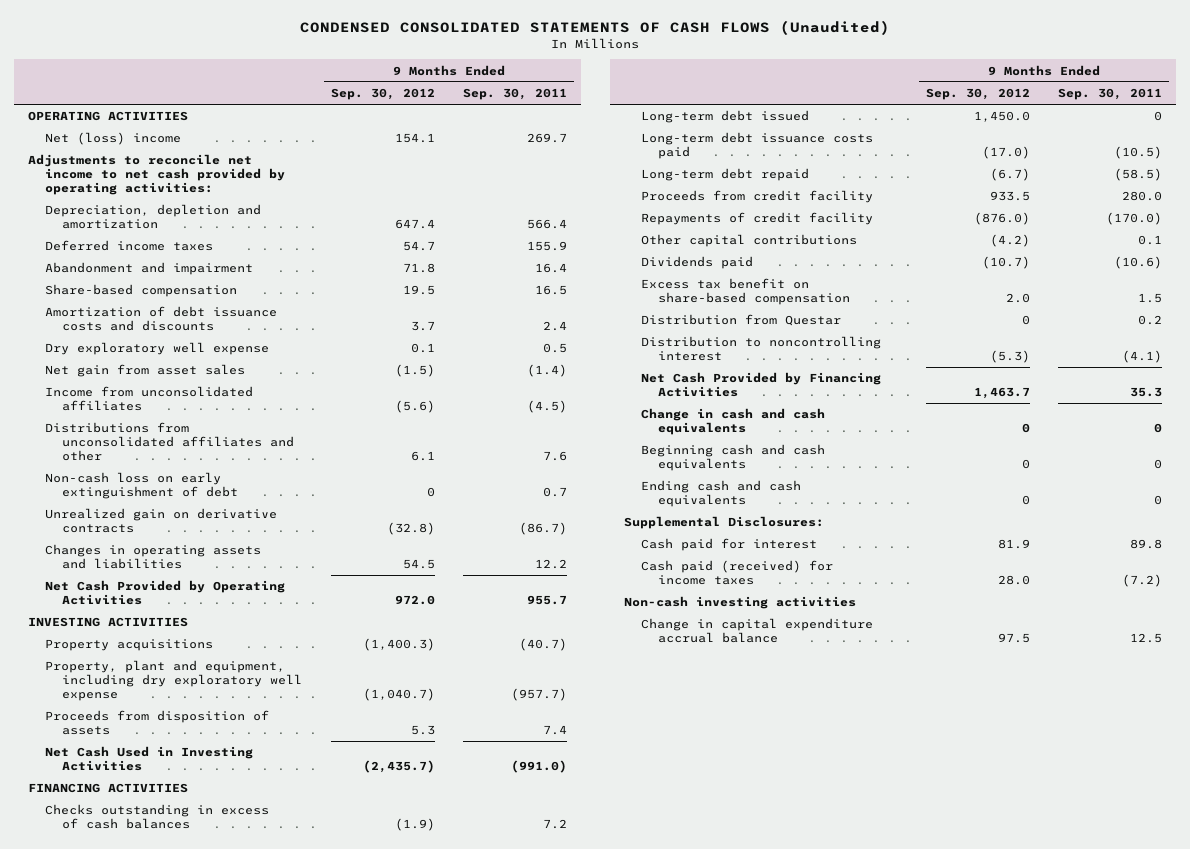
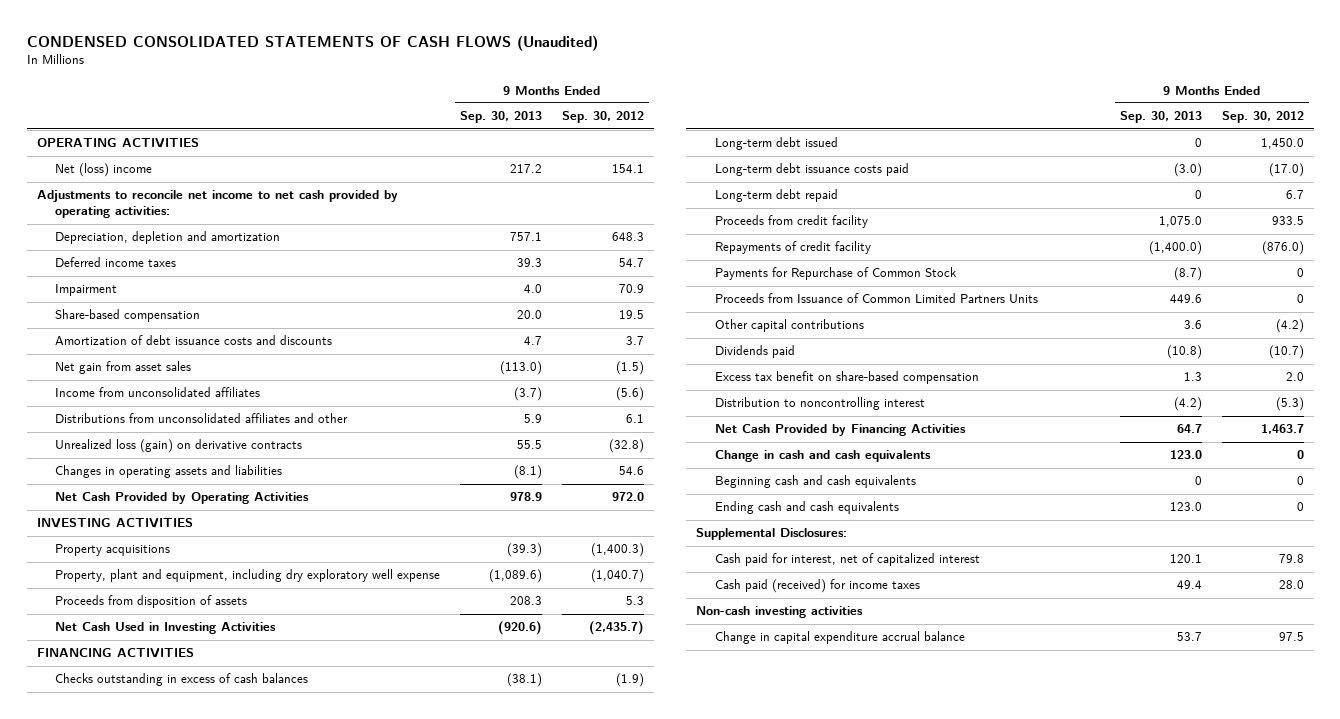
- | 9 Months Ended Sep. 30, 2012 | 9 Months Ended Sep. 30, 2011
+ | 9 Months Ended Sep. 30, 2013 | 9 Months Ended Sep. 30, 2012
- Depreciation, depletion and amortization | 647.4 | 566.4
+ Depreciation, depletion and amortization | 757.1 | 648.3
- Abandonment and impairment | 71.8 | 16.4
+ Impairment | 4.0 | 70.9
- Dry exploratory well expense | 0.1 | 0.5
- Non-cash loss on early extinguishment of debt | 0 | 0.7
- Unrealized gain on derivative contracts | (32.8) | (86.7)
- Changes in operating assets and liabilities | 54.5 | 12.2
+ Unrealized loss (gain) on derivative contracts | 55.5 | (32.8)
+ Changes in operating assets and liabilities | (8.1) | 54.6
- Long-term debt repaid | (6.7) | (58.5)
+ Long-term debt repaid | 0 | 6.7
+ Payments for Repurchase of Common Stock | (8.7) | 0
+ Proceeds from Issuance of Common Limited Partners Units | 449.6 | 0
- Distribution from Questar | 0 | 0.2
- Cash paid for interest | 81.9 | 89.8
+ Cash paid for interest, net of capitalized interest | 120.1 | 79.8

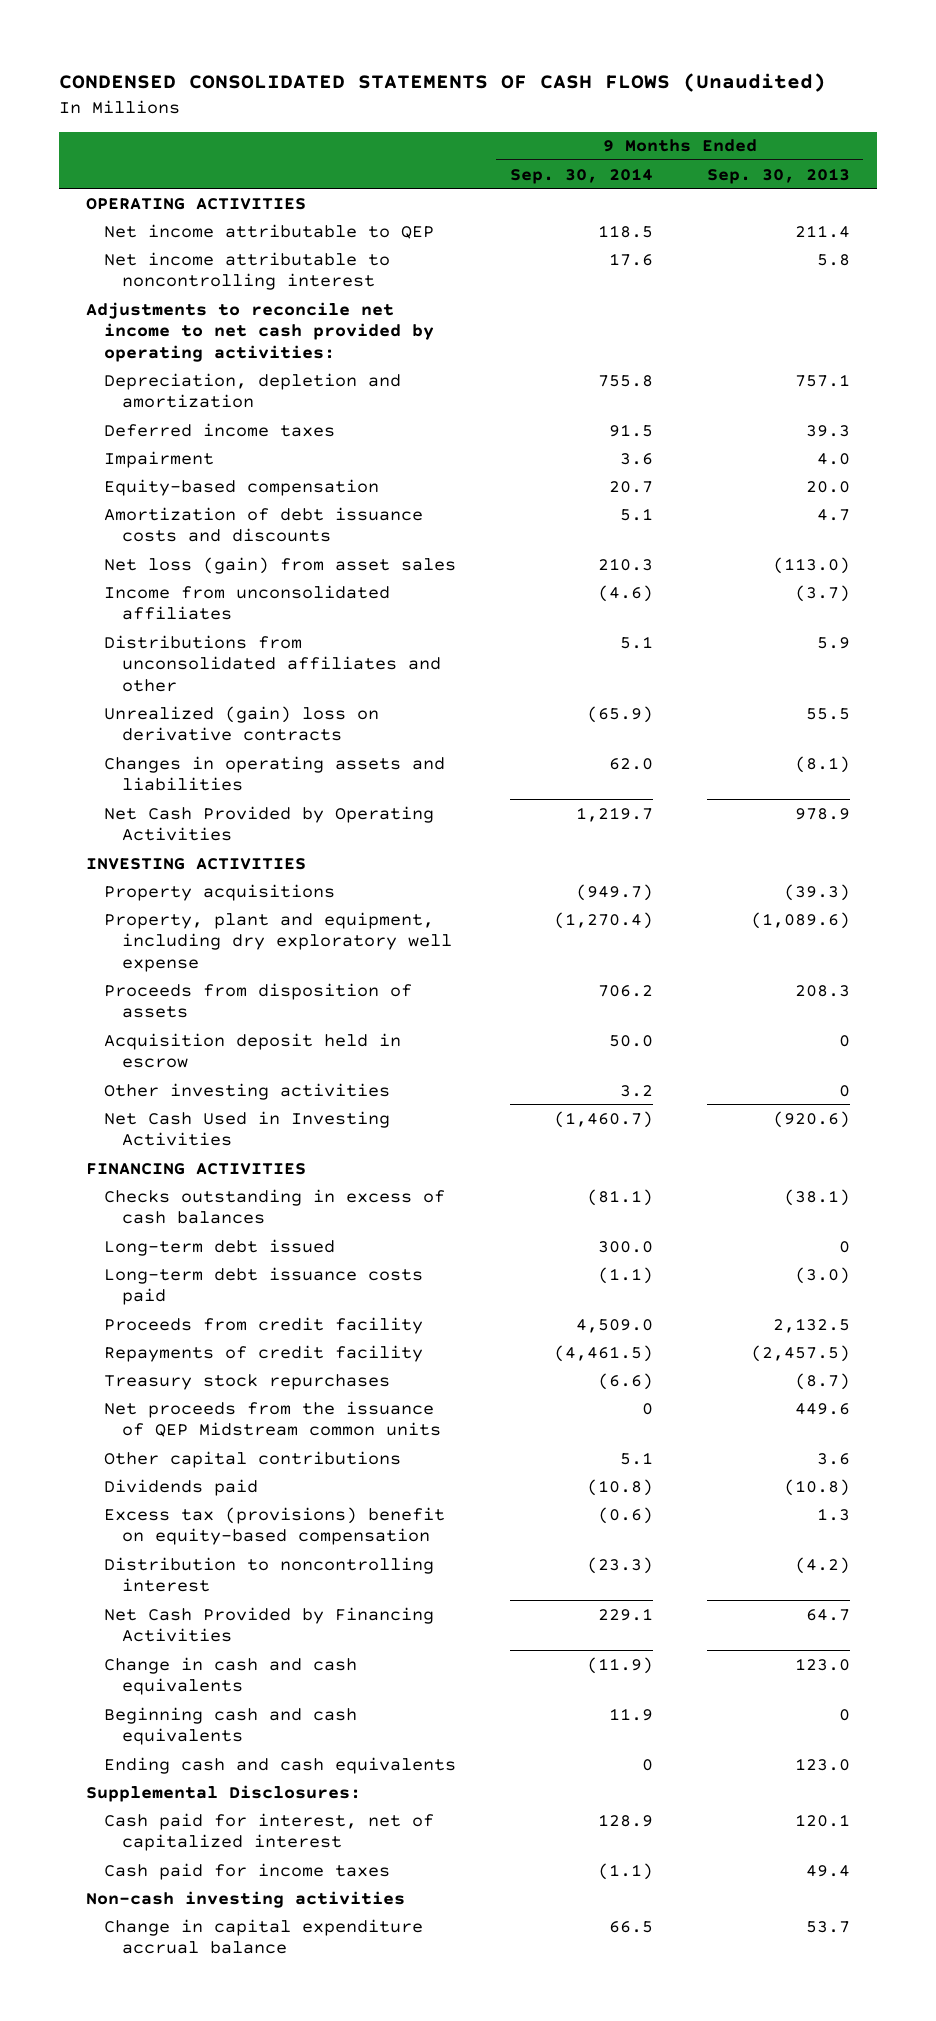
- | 9 Months Ended Sep. 30, 2013 | 9 Months Ended Sep. 30, 2012
+ | 9 Months Ended Sep. 30, 2014 | 9 Months Ended Sep. 30, 2013
- Net (loss) income | 217.2 | 154.1
+ Net income attributable to QEP | 118.5 | 211.4
+ Net income attributable to noncontrolling interest | 17.6 | 5.8
- Share-based compensation | 20.0 | 19.5
+ Equity-based compensation | 20.7 | 20.0
- Net gain from asset sales | (113.0) | (1.5)
+ Net loss (gain) from asset sales | 210.3 | (113.0)
- Unrealized loss (gain) on derivative contracts | 55.5 | (32.8)
+ Unrealized (gain) loss on derivative contracts | (65.9) | 55.5
+ Acquisition deposit held in escrow | 50.0 | 0
+ Other investing activities | 3.2 | 0
- Long-term debt repaid | 0 | 6.7
- Proceeds from credit facility | 1,075.0 | 933.5
- Repayments of credit facility | (1,400.0) | (876.0)
- Payments for Repurchase of Common Stock | (8.7) | 0
- Proceeds from Issuance of Common Limited Partners Units | 449.6 | 0
+ Proceeds from credit facility | 4,509.0 | 2,132.5
+ Repayments of credit facility | (4,461.5) | (2,457.5)
+ Treasury stock repurchases | (6.6) | (8.7)
+ Net proceeds from the issuance of QEP Midstream common units | 0 | 449.6
- Excess tax benefit on share-based compensation | 1.3 | 2.0
+ Excess tax (provisions) benefit on equity-based compensation | (0.6) | 1.3
- Cash paid (received) for income taxes | 49.4 | 28.0
+ Cash paid for income taxes | (1.1) | 49.4

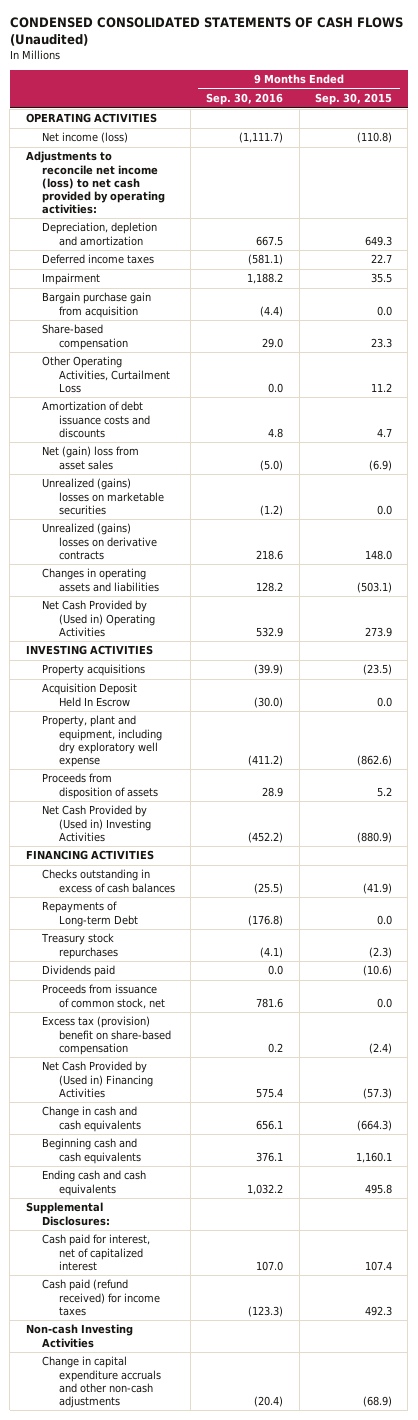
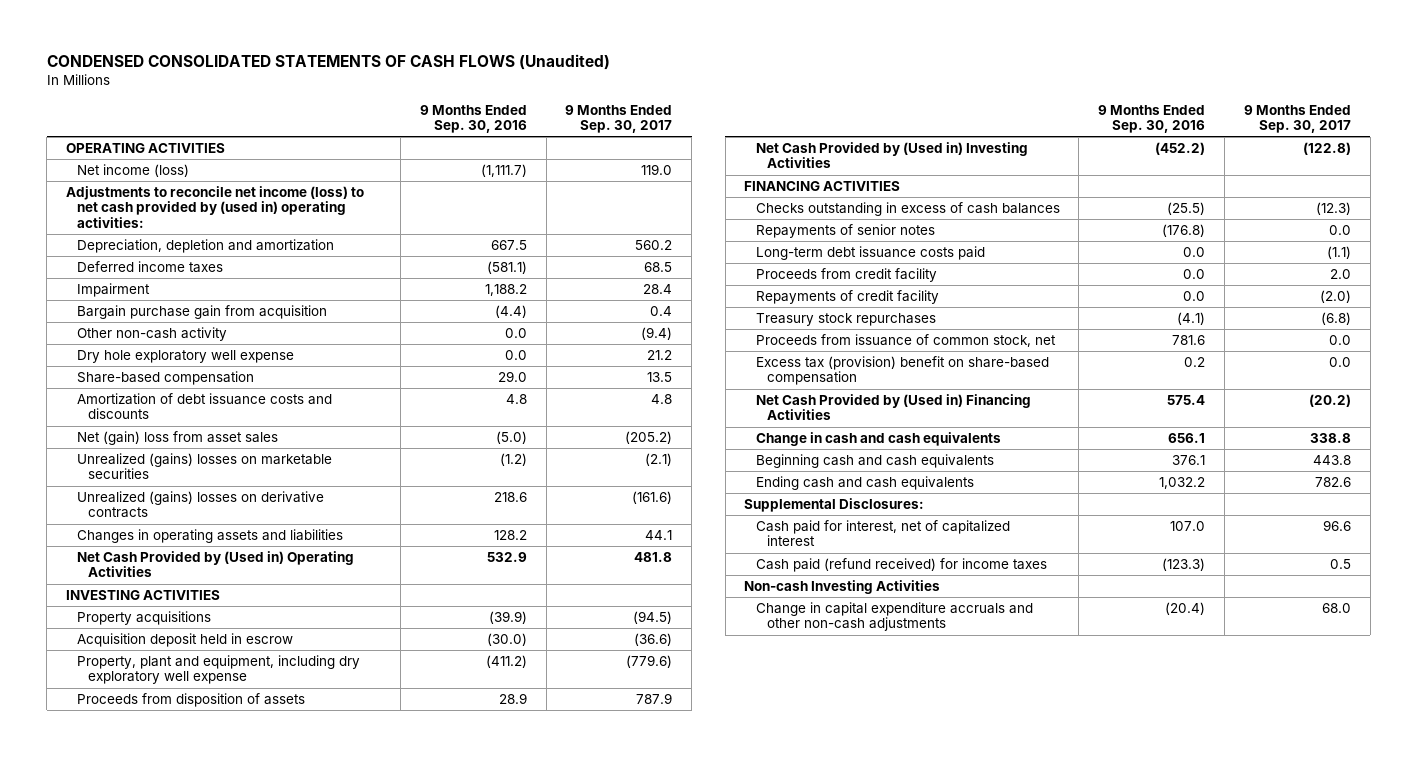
- | 9 Months Ended Sep. 30, 2016 | 9 Months Ended Sep. 30, 2015
+ | 9 Months Ended Sep. 30, 2016 | 9 Months Ended Sep. 30, 2017
- Adjustments to reconcile net income (loss) to net cash provided by operating activities:
+ Adjustments to reconcile net income (loss) to net cash provided by (used in) operating activities:
+ Other non-cash activity | 0.0 | (9.4)
+ Dry hole exploratory well expense | 0.0 | 21.2
- Other Operating Activities, Curtailment Loss | 0.0 | 11.2
- Acquisition Deposit Held In Escrow | (30.0) | 0.0
+ Acquisition deposit held in escrow | (30.0) | (36.6)
- Repayments of Long-term Debt | (176.8) | 0.0
+ Repayments of senior notes | (176.8) | 0.0
+ Long-term debt issuance costs paid | 0.0 | (1.1)
+ Proceeds from credit facility | 0.0 | 2.0
+ Repayments of credit facility | 0.0 | (2.0)
- Dividends paid | 0.0 | (10.6)

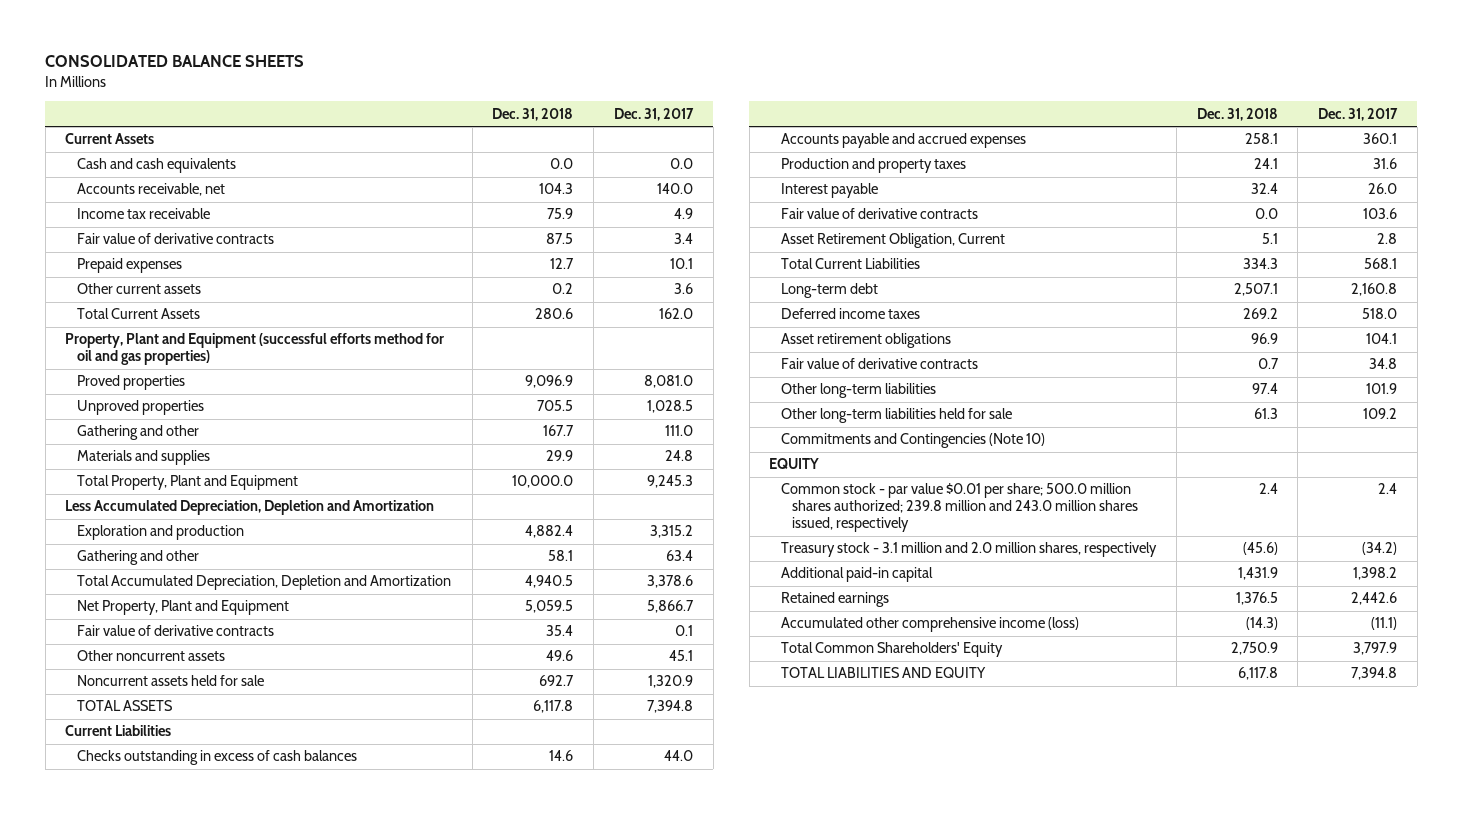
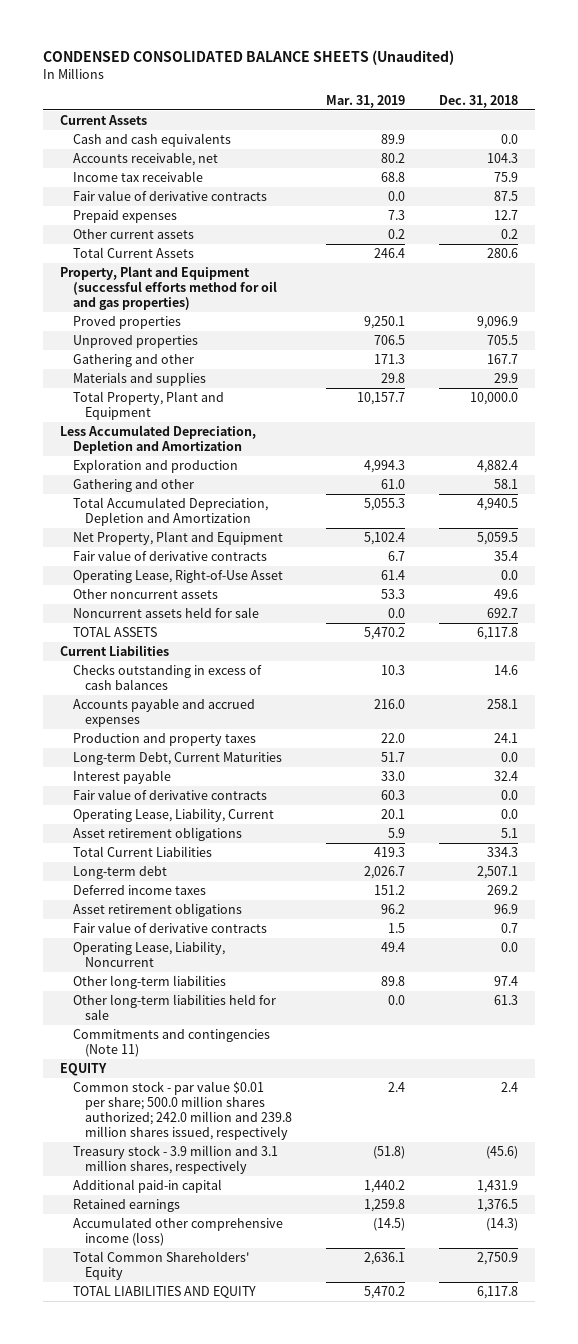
- CONSOLIDATED BALANCE SHEETS
+ CONDENSED CONSOLIDATED BALANCE SHEETS (Unaudited)
- | Dec. 31, 2018 | Dec. 31, 2017
+ | Mar. 31, 2019 | Dec. 31, 2018
+ Operating Lease, Right-of-Use Asset | 61.4 | 0.0
+ Long-term Debt, Current Maturities | 51.7 | 0.0
- Asset Retirement Obligation, Current | 5.1 | 2.8
+ Operating Lease, Liability, Current | 20.1 | 0.0
+ Asset retirement obligations | 5.9 | 5.1
+ Operating Lease, Liability, Noncurrent | 49.4 | 0.0
- Commitments and Contingencies (Note 10)
+ Commitments and contingencies (Note 11)
- Common stock - par value $0.01 per share; 500.0 million shares authorized; 239.8 million and 243.0 million shares issued, respectively | 2.4 | 2.4
- Treasury stock - 3.1 million and 2.0 million shares, respectively | (45.6) | (34.2)
+ Common stock - par value $0.01 per share; 500.0 million shares authorized; 242.0 million and 239.8 million shares issued, respectively | 2.4 | 2.4
+ Treasury stock - 3.9 million and 3.1 million shares, respectively | (51.8) | (45.6)

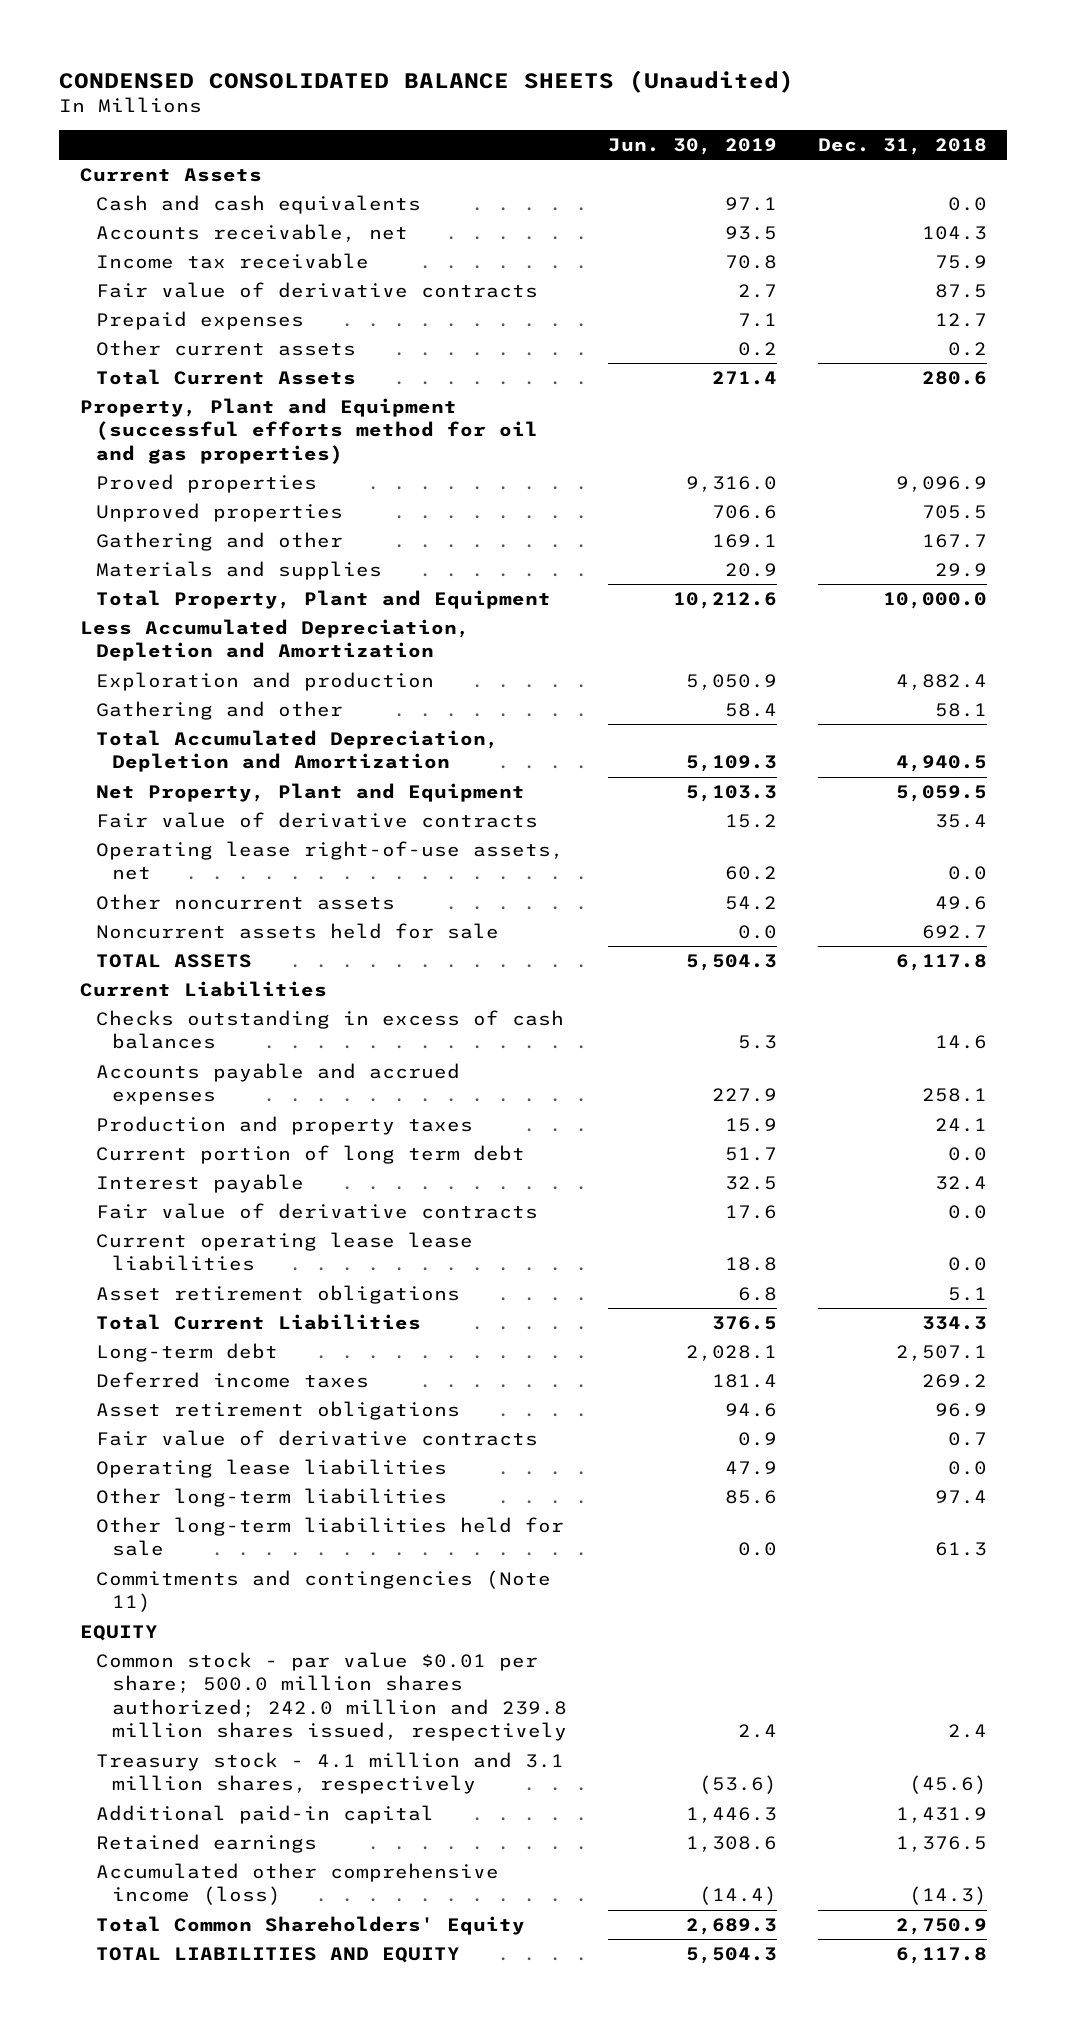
- | Mar. 31, 2019 | Dec. 31, 2018
+ | Jun. 30, 2019 | Dec. 31, 2018
- Operating Lease, Right-of-Use Asset | 61.4 | 0.0
+ Operating lease right-of-use assets, net | 60.2 | 0.0
- Long-term Debt, Current Maturities | 51.7 | 0.0
+ Current portion of long term debt | 51.7 | 0.0
- Operating Lease, Liability, Current | 20.1 | 0.0
+ Current operating lease lease liabilities | 18.8 | 0.0
- Operating Lease, Liability, Noncurrent | 49.4 | 0.0
+ Operating lease liabilities | 47.9 | 0.0
- Treasury stock - 3.9 million and 3.1 million shares, respectively | (51.8) | (45.6)
+ Treasury stock - 4.1 million and 3.1 million shares, respectively | (53.6) | (45.6)

